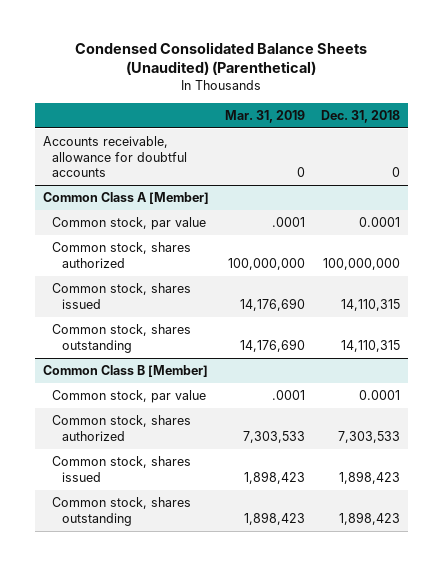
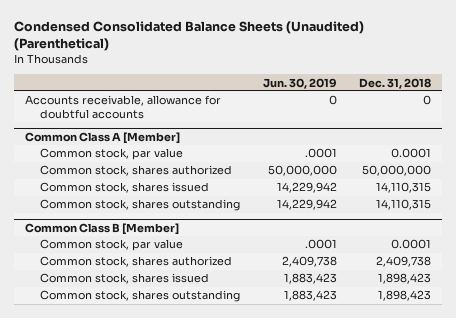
- | Mar. 31, 2019 | Dec. 31, 2018
+ | Jun. 30, 2019 | Dec. 31, 2018
@ Common Class A [Member]
- Common stock, shares authorized | 100,000,000 | 100,000,000
+ Common stock, shares authorized | 50,000,000 | 50,000,000
@ Common Class B [Member]
- Common stock, shares authorized | 7,303,533 | 7,303,533
+ Common stock, shares authorized | 2,409,738 | 2,409,738

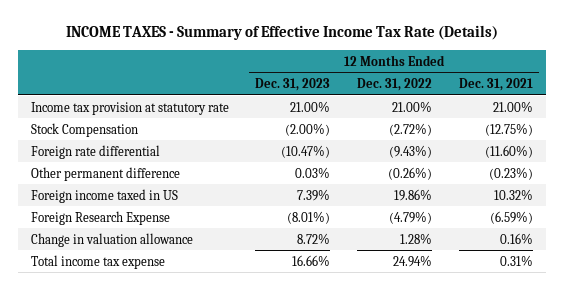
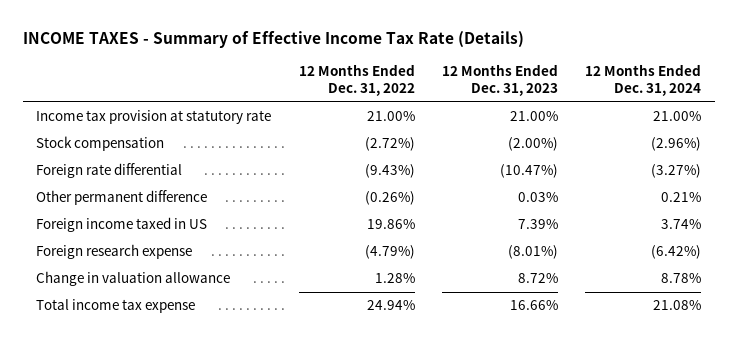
- | 12 Months Ended Dec. 31, 2023 | 12 Months Ended Dec. 31, 2022 | 12 Months Ended Dec. 31, 2021
+ | 12 Months Ended Dec. 31, 2022 | 12 Months Ended Dec. 31, 2023 | 12 Months Ended Dec. 31, 2024
- Stock Compensation | (2.00%) | (2.72%) | (12.75%)
+ Stock compensation | (2.72%) | (2.00%) | (2.96%)
- Foreign Research Expense | (8.01%) | (4.79%) | (6.59%)
+ Foreign research expense | (4.79%) | (8.01%) | (6.42%)

